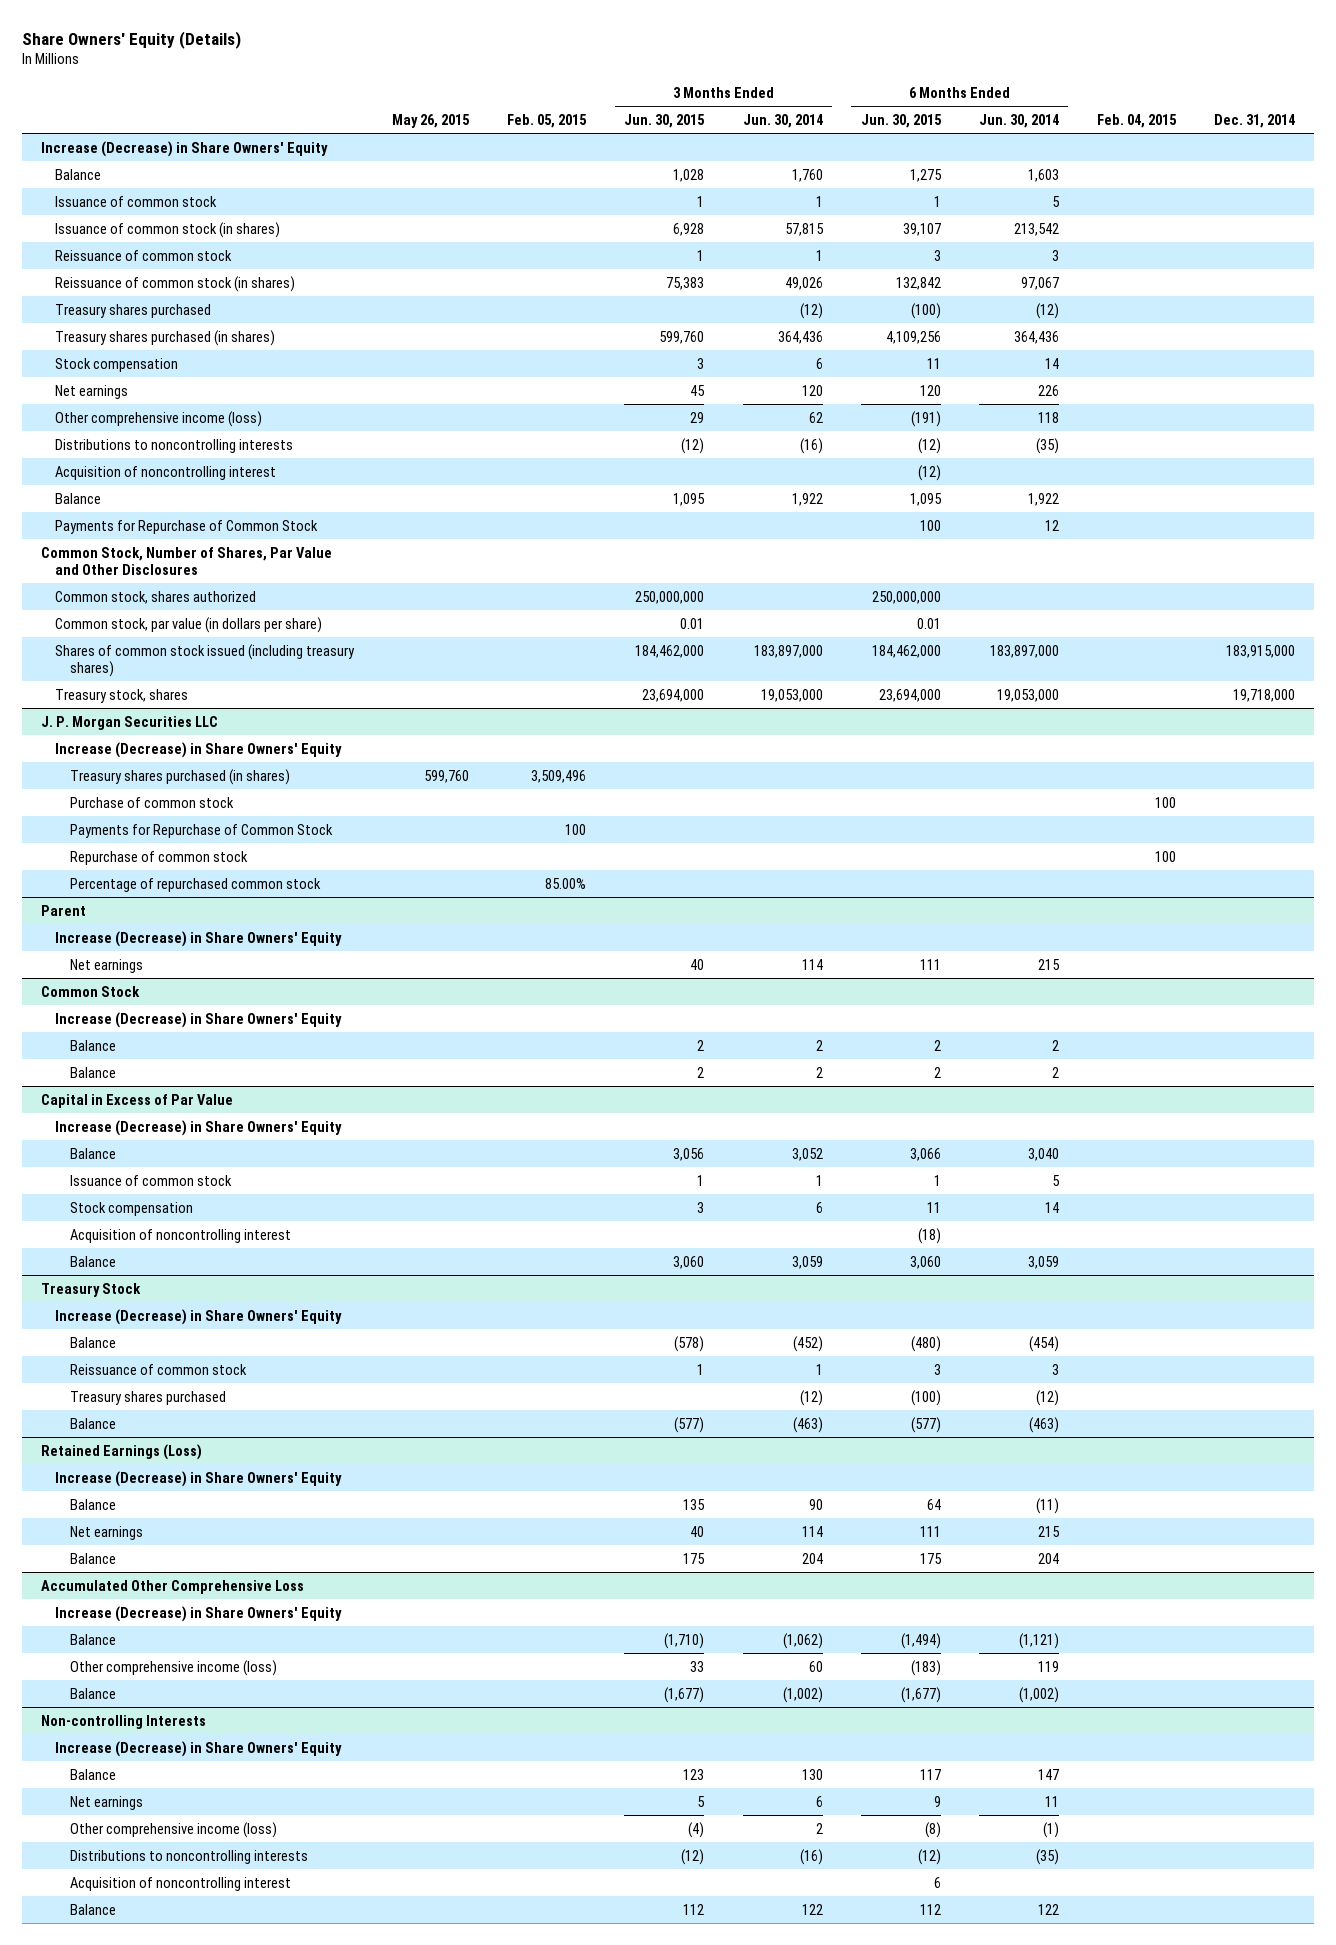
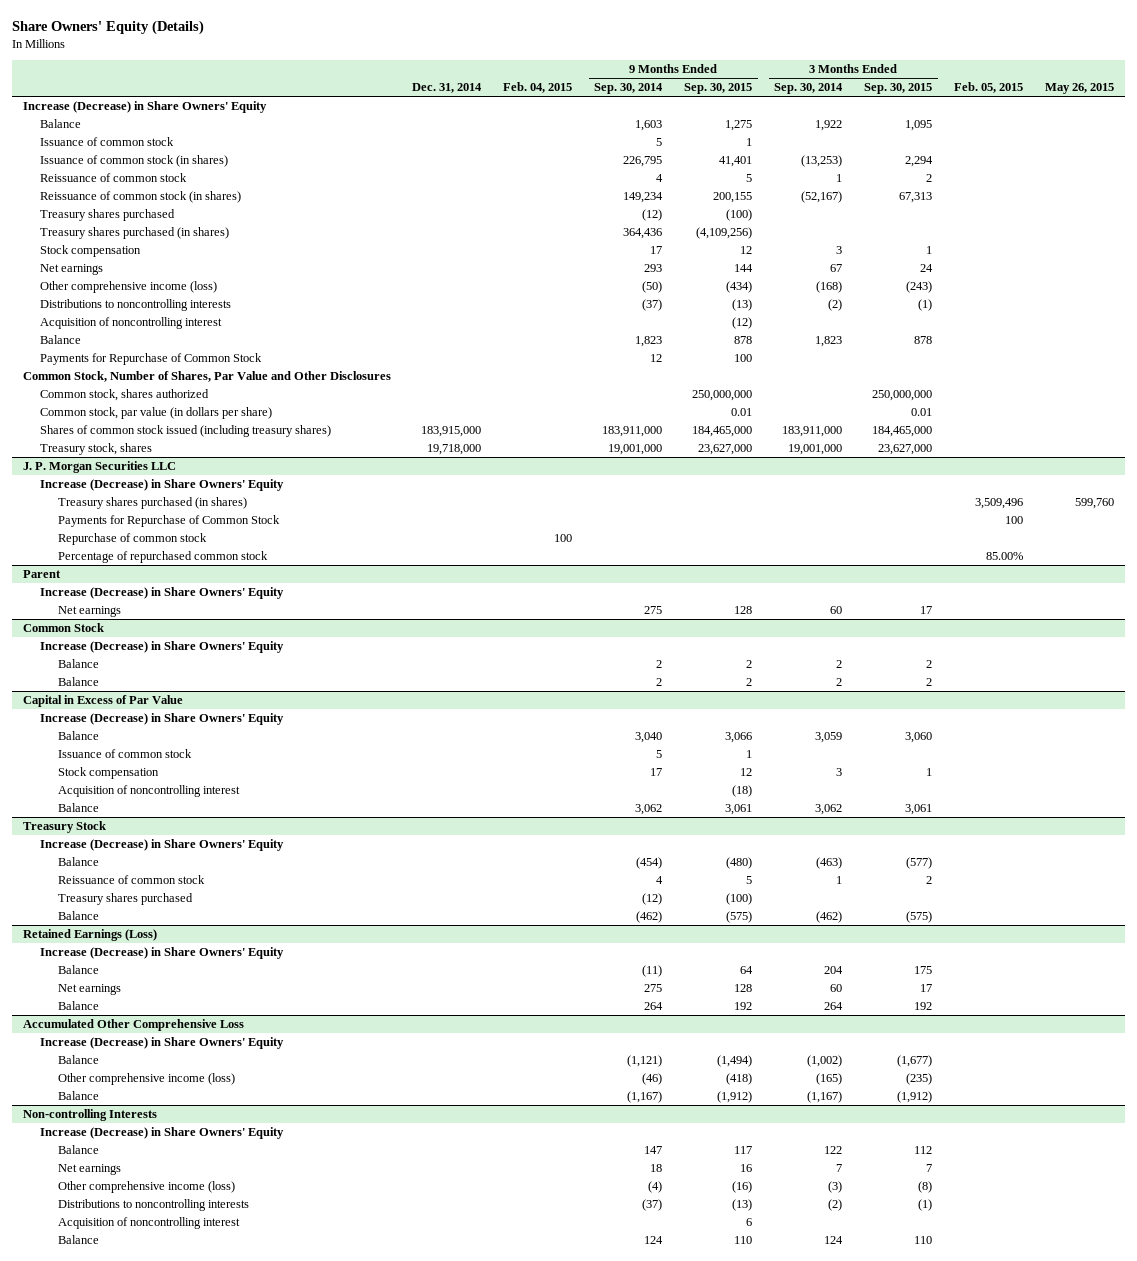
- | May 26, 2015 | Feb. 05, 2015 | 3 Months Ended Jun. 30, 2015 | 3 Months Ended Jun. 30, 2014 | 6 Months Ended Jun. 30, 2015 | 6 Months Ended Jun. 30, 2014 | Feb. 04, 2015 | Dec. 31, 2014
+ | Dec. 31, 2014 | Feb. 04, 2015 | 9 Months Ended Sep. 30, 2014 | 9 Months Ended Sep. 30, 2015 | 3 Months Ended Sep. 30, 2014 | 3 Months Ended Sep. 30, 2015 | Feb. 05, 2015 | May 26, 2015
@ J. P. Morgan Securities LLC
- Purchase of common stock | | | | | | | 100 |

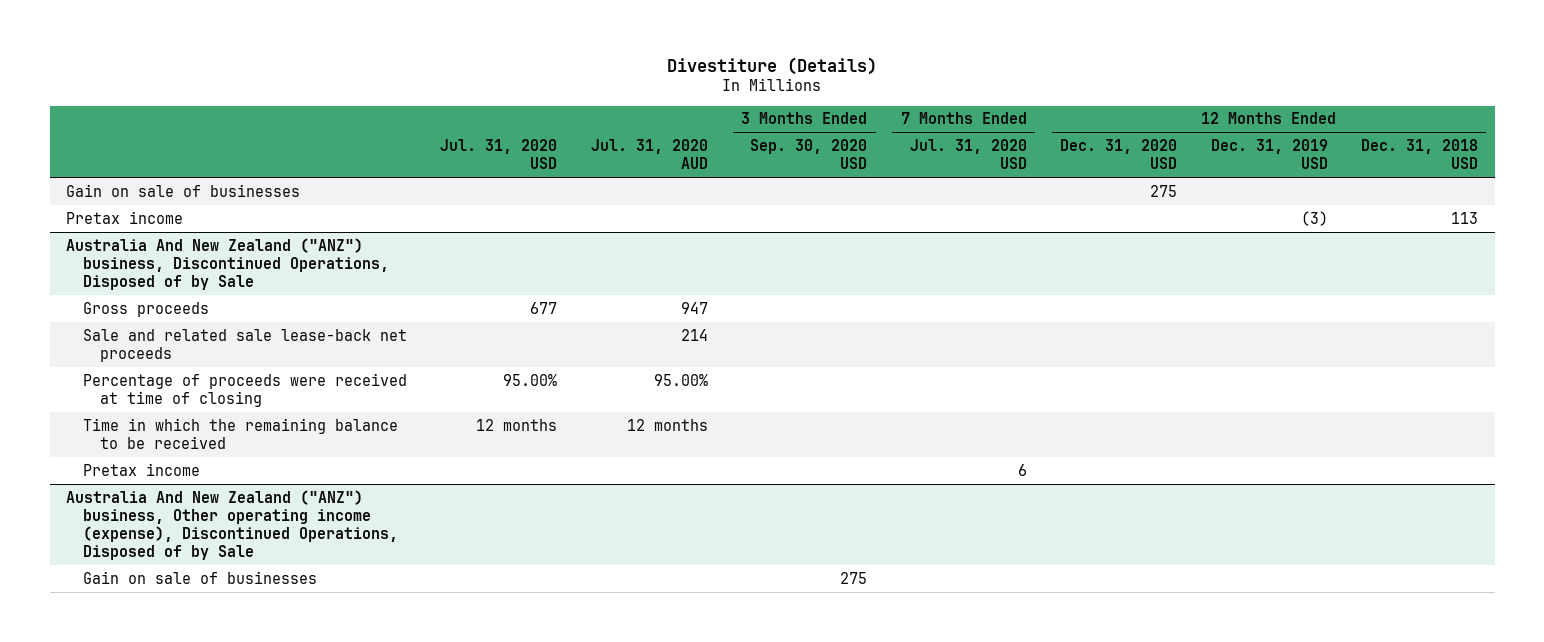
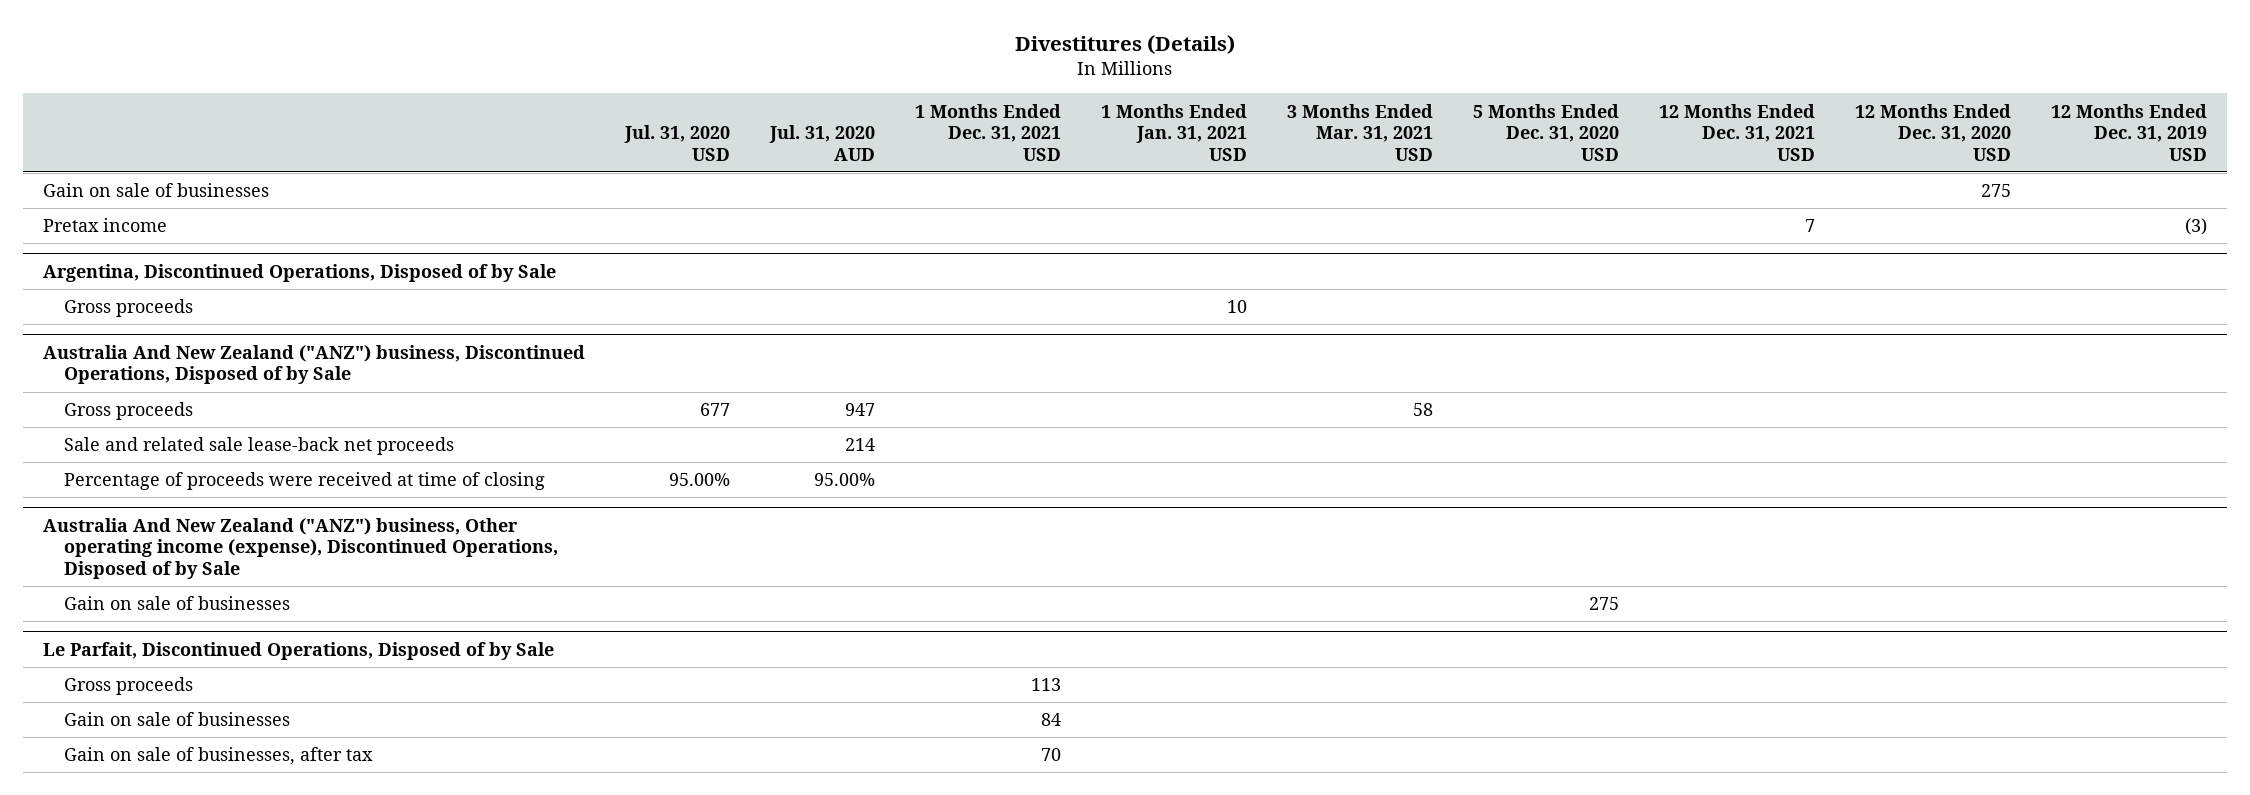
- Divestiture (Details)
+ Divestitures (Details)
- | Jul. 31, 2020 USD | Jul. 31, 2020 AUD | 3 Months Ended Sep. 30, 2020 USD | 7 Months Ended Jul. 31, 2020 USD | 12 Months Ended Dec. 31, 2020 USD | 12 Months Ended Dec. 31, 2019 USD | 12 Months Ended Dec. 31, 2018 USD
+ | Jul. 31, 2020 USD | Jul. 31, 2020 AUD | 1 Months Ended Dec. 31, 2021 USD | 1 Months Ended Jan. 31, 2021 USD | 3 Months Ended Mar. 31, 2021 USD | 5 Months Ended Dec. 31, 2020 USD | 12 Months Ended Dec. 31, 2021 USD | 12 Months Ended Dec. 31, 2020 USD | 12 Months Ended Dec. 31, 2019 USD
+ Argentina, Discontinued Operations, Disposed of by Sale
+ Gross proceeds | | | | 10 | | | | |
@ Australia And New Zealand ("ANZ") business, Discontinued Operations, Disposed of by Sale
- Time in which the remaining balance to be received | 12 months | 12 months | | | | |
- Pretax income | | | | 6 | | |
+ Le Parfait, Discontinued Operations, Disposed of by Sale
+ Gross proceeds | | | 113 | | | | | |
+ Gain on sale of businesses | | | 84 | | | | | |
+ Gain on sale of businesses, after tax | | | 70 | | | | | |

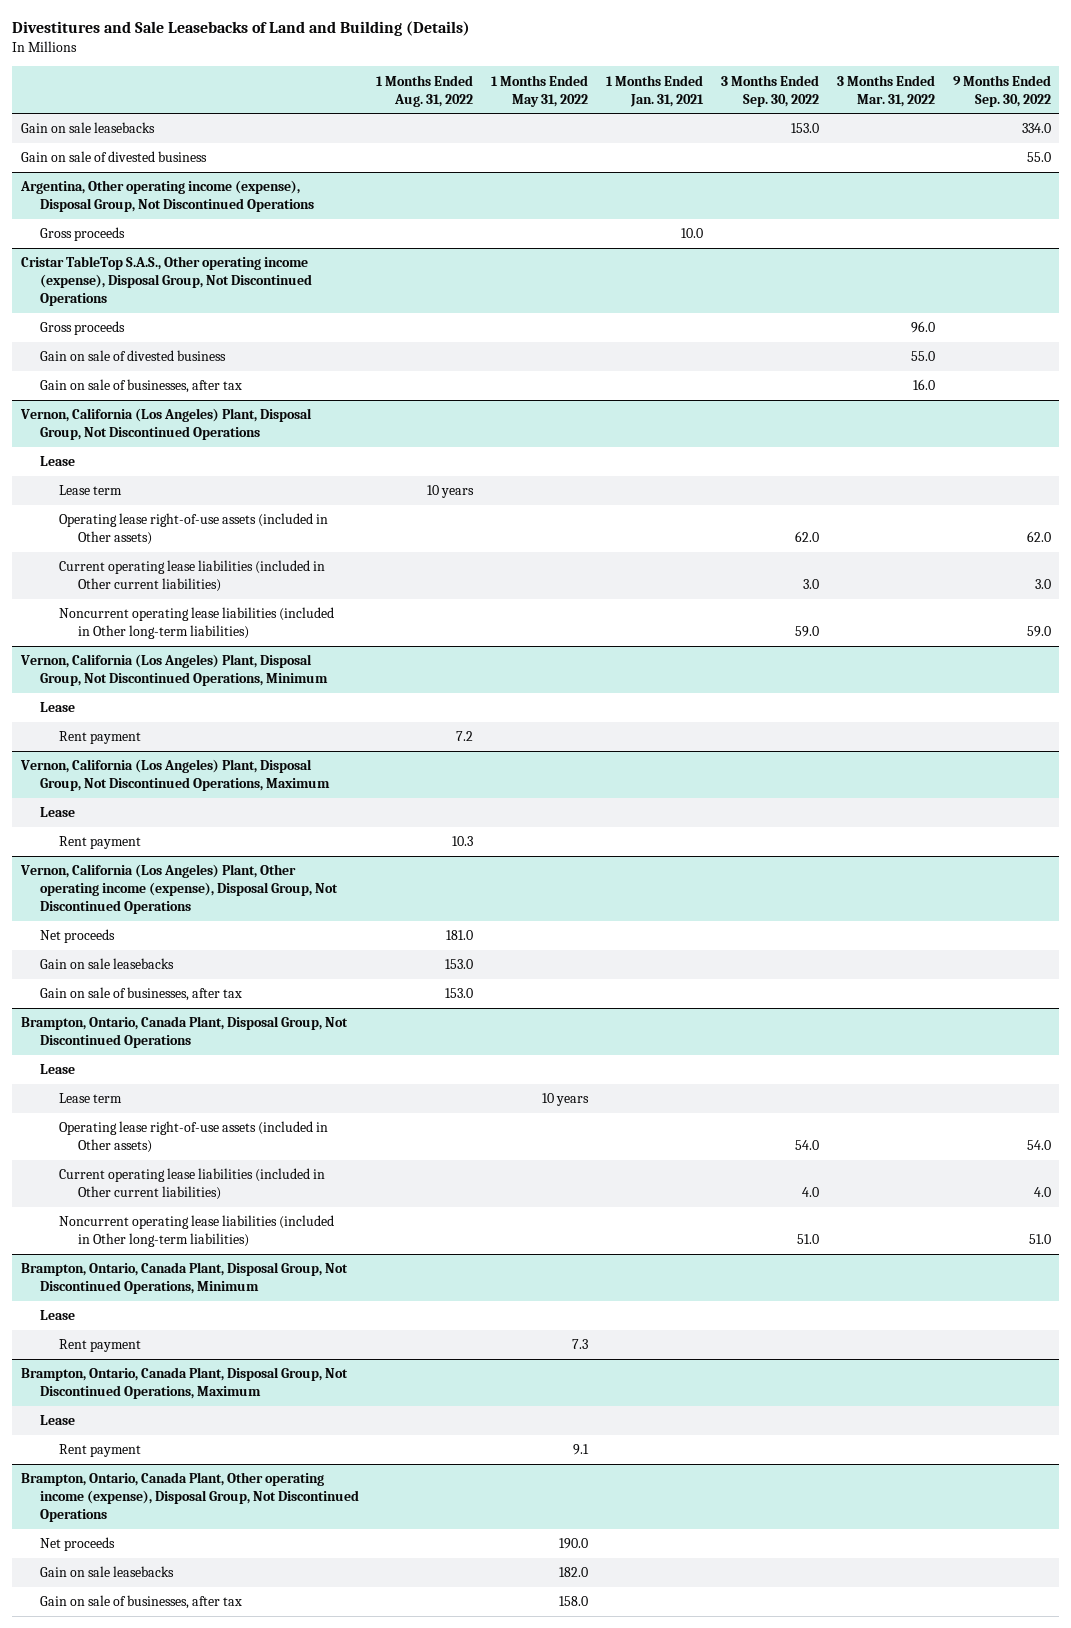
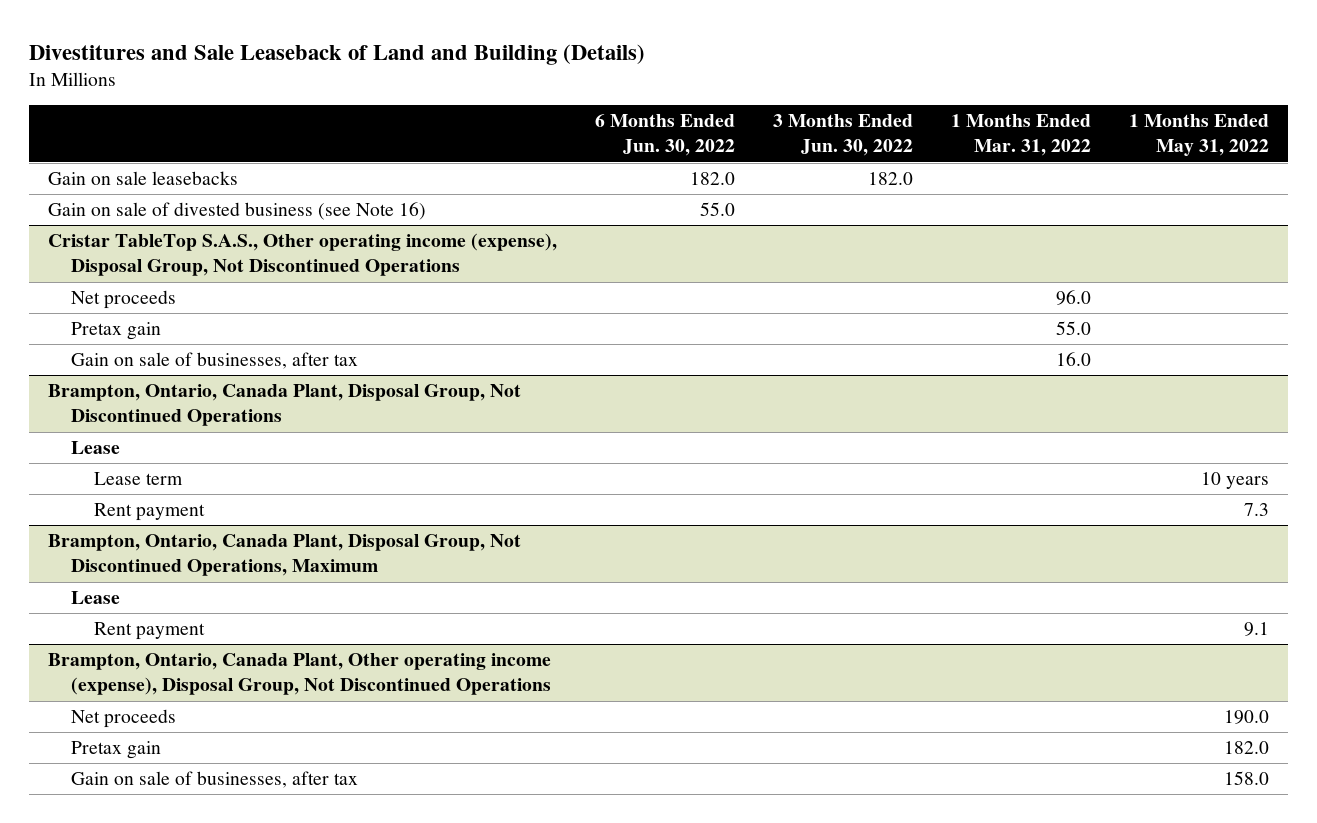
- Divestitures and Sale Leasebacks of Land and Building (Details)
+ Divestitures and Sale Leaseback of Land and Building (Details)
- | 1 Months Ended Aug. 31, 2022 | 1 Months Ended May 31, 2022 | 1 Months Ended Jan. 31, 2021 | 3 Months Ended Sep. 30, 2022 | 3 Months Ended Mar. 31, 2022 | 9 Months Ended Sep. 30, 2022
+ | 6 Months Ended Jun. 30, 2022 | 3 Months Ended Jun. 30, 2022 | 1 Months Ended Mar. 31, 2022 | 1 Months Ended May 31, 2022
- Gain on sale of divested business | | | | | | 55.0
- Argentina, Other operating income (expense), Disposal Group, Not Discontinued Operations
- Gross proceeds | | | 10.0 | | |
+ Gain on sale of divested business (see Note 16) | 55.0 | | |
@ Cristar TableTop S.A.S., Other operating income (expense), Disposal Group, Not Discontinued Operations
- Gross proceeds | | | | | 96.0 |
- Gain on sale of divested business | | | | | 55.0 |
+ Net proceeds | | | 96.0 |
+ Pretax gain | | | 55.0 |
- Vernon, California (Los Angeles) Plant, Disposal Group, Not Discontinued Operations
- Lease
- Lease term | 10 years | | | | |
- Operating lease right-of-use assets (included in Other assets) | | | | 62.0 | | 62.0
- Current operating lease liabilities (included in Other current liabilities) | | | | 3.0 | | 3.0
- Noncurrent operating lease liabilities (included in Other long-term liabilities) | | | | 59.0 | | 59.0
- Vernon, California (Los Angeles) Plant, Disposal Group, Not Discontinued Operations, Minimum
- Lease
- Rent payment | 7.2 | | | | |
- Vernon, California (Los Angeles) Plant, Disposal Group, Not Discontinued Operations, Maximum
- Lease
- Rent payment | 10.3 | | | | |
- Vernon, California (Los Angeles) Plant, Other operating income (expense), Disposal Group, Not Discontinued Operations
- Net proceeds | 181.0 | | | | |
- Gain on sale leasebacks | 153.0 | | | | |
- Gain on sale of businesses, after tax | 153.0 | | | | |
@ Brampton, Ontario, Canada Plant, Disposal Group, Not Discontinued Operations
- Operating lease right-of-use assets (included in Other assets) | | | | 54.0 | | 54.0
- Current operating lease liabilities (included in Other current liabilities) | | | | 4.0 | | 4.0
- Noncurrent operating lease liabilities (included in Other long-term liabilities) | | | | 51.0 | | 51.0
- Brampton, Ontario, Canada Plant, Disposal Group, Not Discontinued Operations, Minimum
- Lease
- Rent payment | | 7.3 | | | |
@ Brampton, Ontario, Canada Plant, Disposal Group, Not Discontinued Operations
+ Rent payment | | | | 7.3
@ Brampton, Ontario, Canada Plant, Other operating income (expense), Disposal Group, Not Discontinued Operations
- Gain on sale leasebacks | | 182.0 | | | |
+ Pretax gain | | | | 182.0

